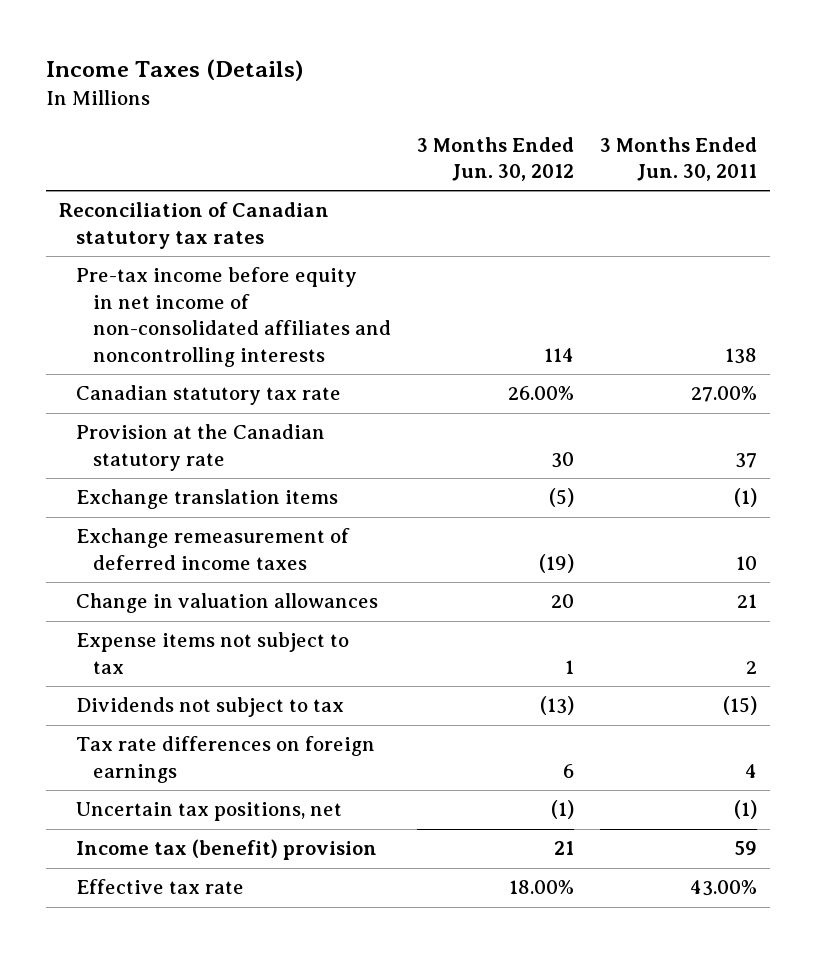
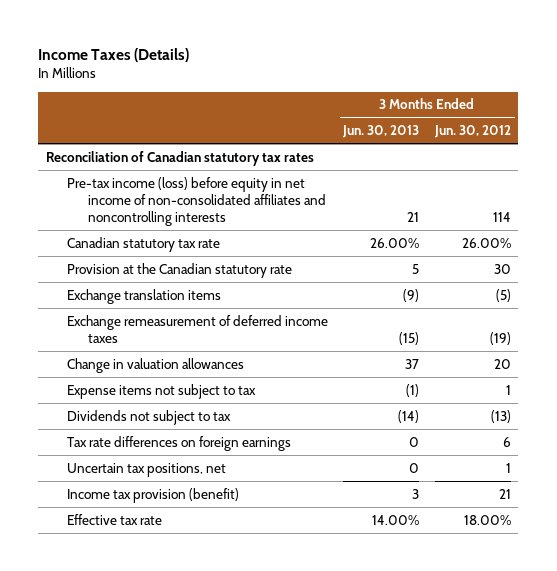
- | 3 Months Ended Jun. 30, 2012 | 3 Months Ended Jun. 30, 2011
+ | 3 Months Ended Jun. 30, 2013 | 3 Months Ended Jun. 30, 2012
- Pre-tax income before equity in net income of non-consolidated affiliates and noncontrolling interests | 114 | 138
+ Pre-tax income (loss) before equity in net income of non-consolidated affiliates and noncontrolling interests | 21 | 114
- Uncertain tax positions, net | (1) | (1)
- Income tax (benefit) provision | 21 | 59
+ Uncertain tax positions, net | 0 | 1
+ Income tax provision (benefit) | 3 | 21

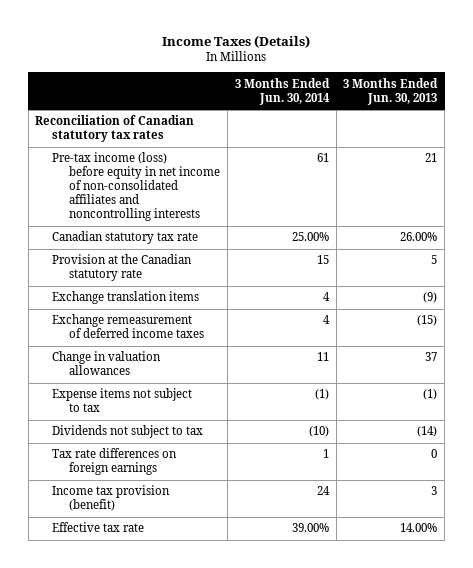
- | 3 Months Ended Jun. 30, 2013 | 3 Months Ended Jun. 30, 2012
+ | 3 Months Ended Jun. 30, 2014 | 3 Months Ended Jun. 30, 2013
- Uncertain tax positions, net | 0 | 1

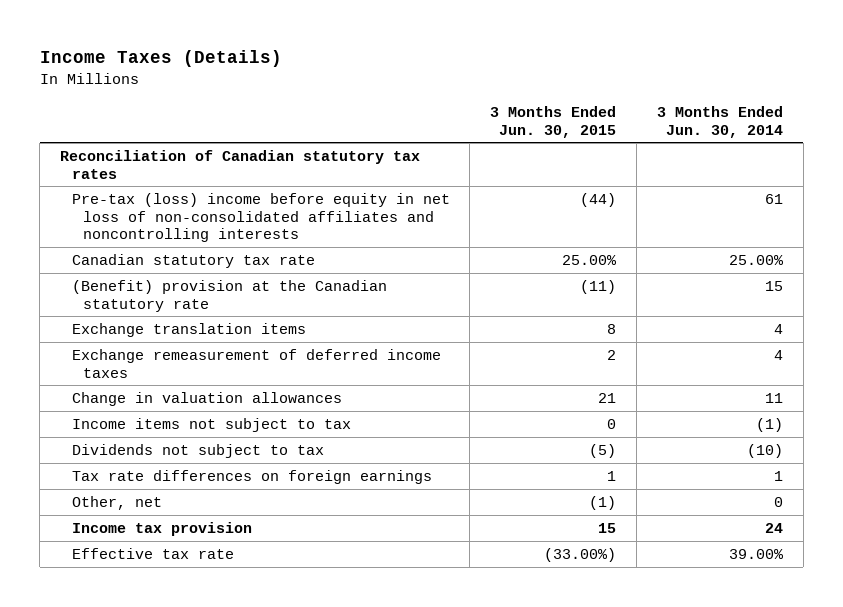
- | 3 Months Ended Jun. 30, 2014 | 3 Months Ended Jun. 30, 2013
+ | 3 Months Ended Jun. 30, 2015 | 3 Months Ended Jun. 30, 2014
- Pre-tax income (loss) before equity in net income of non-consolidated affiliates and noncontrolling interests | 61 | 21
+ Pre-tax (loss) income before equity in net loss of non-consolidated affiliates and noncontrolling interests | (44) | 61
- Provision at the Canadian statutory rate | 15 | 5
+ (Benefit) provision at the Canadian statutory rate | (11) | 15
- Expense items not subject to tax | (1) | (1)
+ Income items not subject to tax | 0 | (1)
- Income tax provision (benefit) | 24 | 3
+ Other, net | (1) | 0
+ Income tax provision | 15 | 24

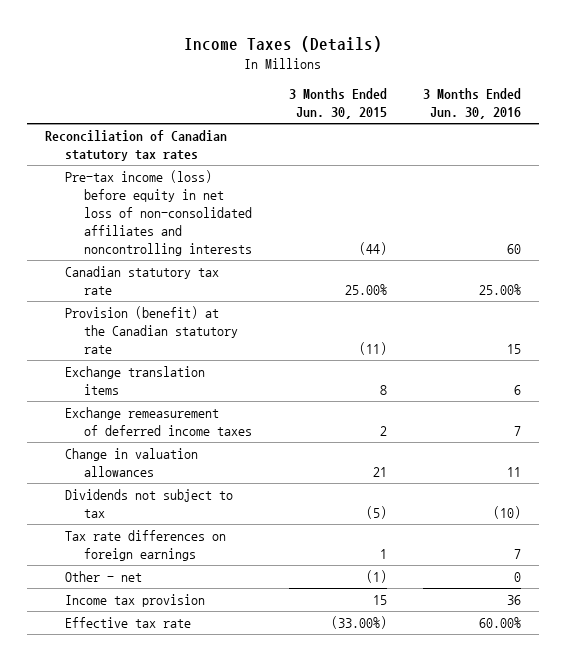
- | 3 Months Ended Jun. 30, 2015 | 3 Months Ended Jun. 30, 2014
+ | 3 Months Ended Jun. 30, 2015 | 3 Months Ended Jun. 30, 2016
- Pre-tax (loss) income before equity in net loss of non-consolidated affiliates and noncontrolling interests | (44) | 61
+ Pre-tax income (loss) before equity in net loss of non-consolidated affiliates and noncontrolling interests | (44) | 60
- (Benefit) provision at the Canadian statutory rate | (11) | 15
+ Provision (benefit) at the Canadian statutory rate | (11) | 15
- Income items not subject to tax | 0 | (1)
- Other, net | (1) | 0
+ Other - net | (1) | 0

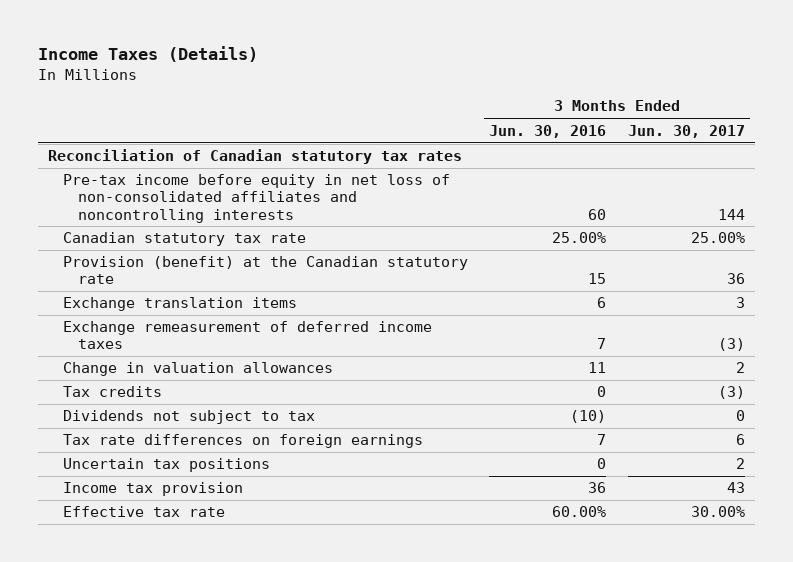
- | 3 Months Ended Jun. 30, 2015 | 3 Months Ended Jun. 30, 2016
+ | 3 Months Ended Jun. 30, 2016 | 3 Months Ended Jun. 30, 2017
- Pre-tax income (loss) before equity in net loss of non-consolidated affiliates and noncontrolling interests | (44) | 60
+ Pre-tax income before equity in net loss of non-consolidated affiliates and noncontrolling interests | 60 | 144
+ Tax credits | 0 | (3)
- Other - net | (1) | 0
+ Uncertain tax positions | 0 | 2

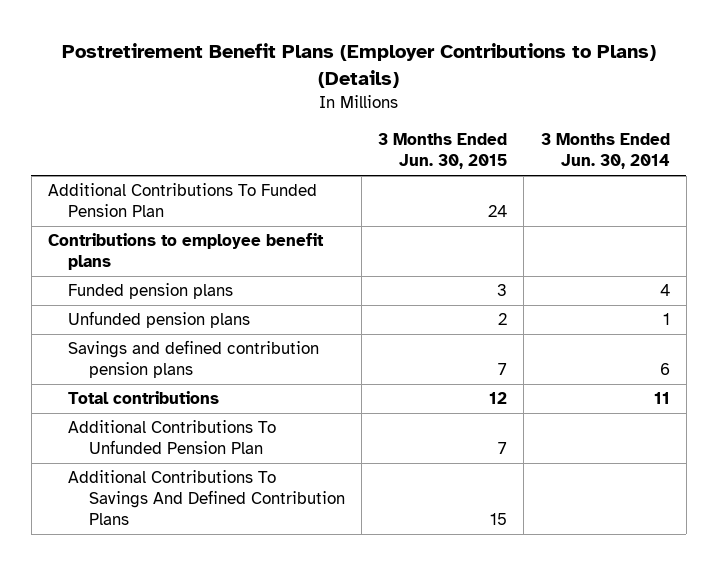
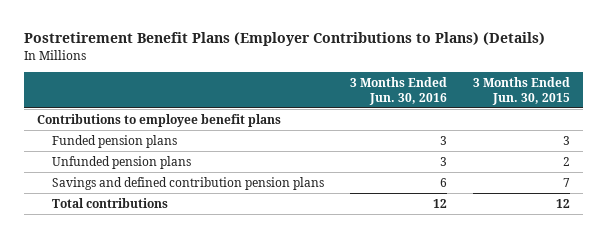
- | 3 Months Ended Jun. 30, 2015 | 3 Months Ended Jun. 30, 2014
+ | 3 Months Ended Jun. 30, 2016 | 3 Months Ended Jun. 30, 2015
- Additional Contributions To Funded Pension Plan | 24 |
- Additional Contributions To Unfunded Pension Plan | 7 |
- Additional Contributions To Savings And Defined Contribution Plans | 15 |

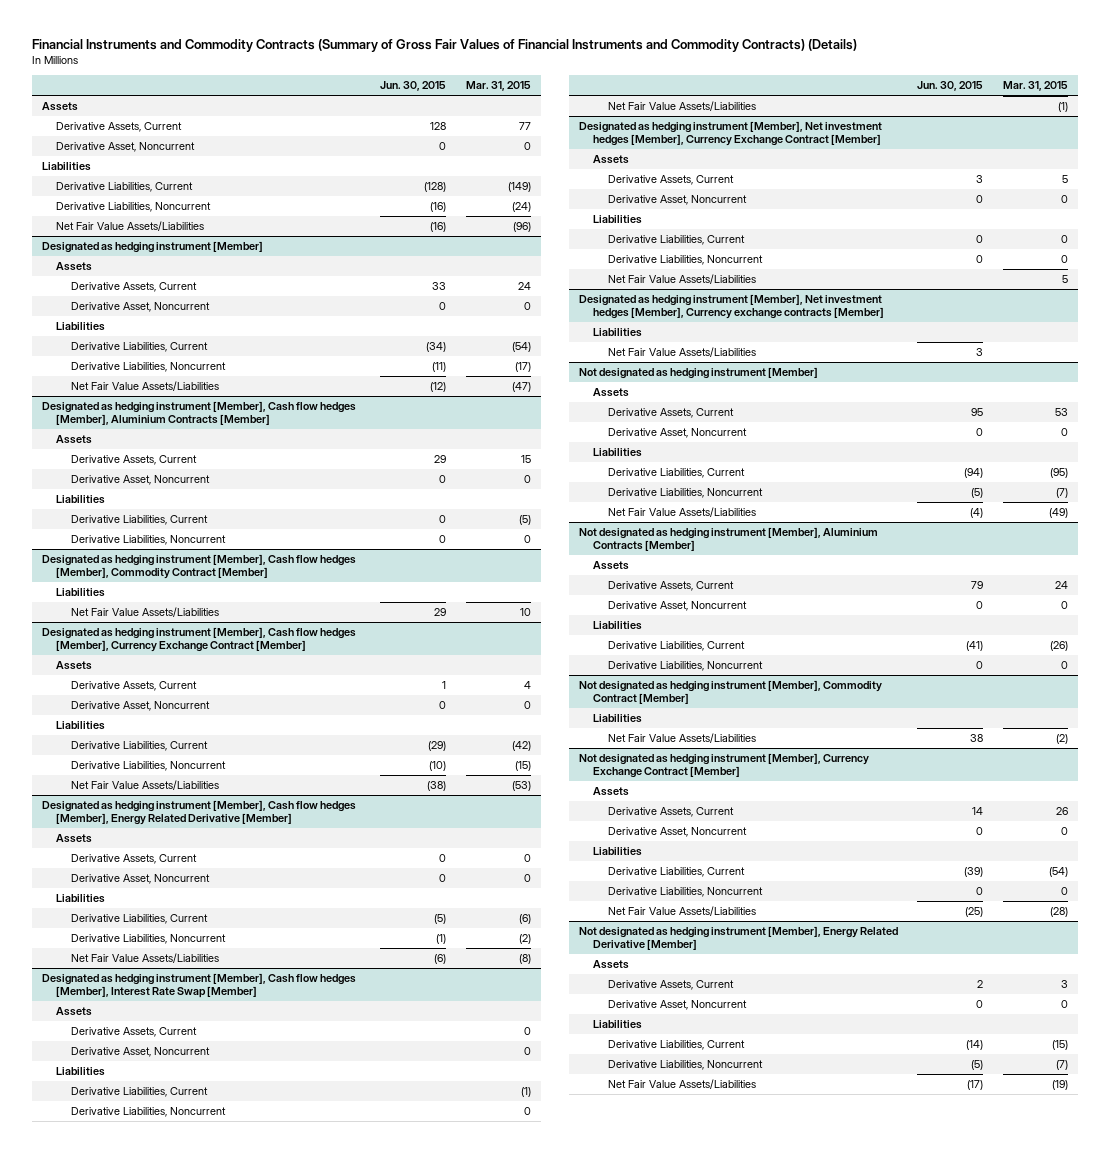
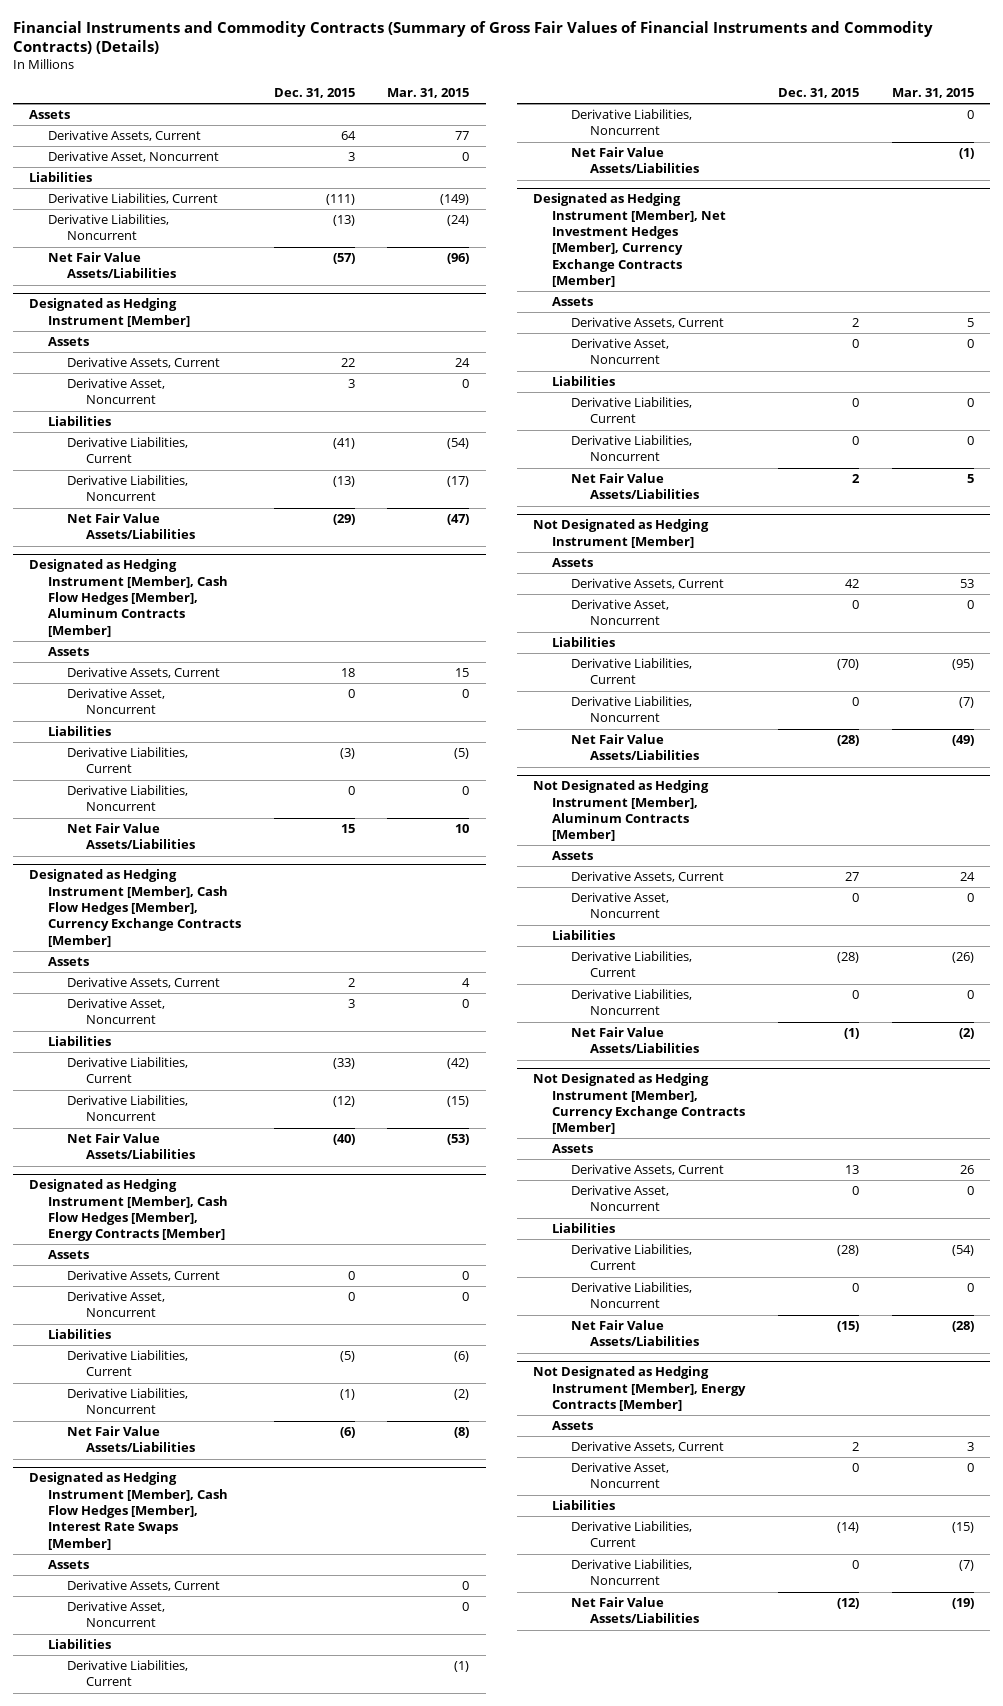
- | Jun. 30, 2015 | Mar. 31, 2015
+ | Dec. 31, 2015 | Mar. 31, 2015
- Designated as hedging instrument [Member]
+ Designated as Hedging Instrument [Member]
- Designated as hedging instrument [Member], Cash flow hedges [Member], Aluminium Contracts [Member]
+ Designated as Hedging Instrument [Member], Cash Flow Hedges [Member], Aluminum Contracts [Member]
- Designated as hedging instrument [Member], Cash flow hedges [Member], Commodity Contract [Member]
- Liabilities
- Designated as hedging instrument [Member], Cash flow hedges [Member], Currency Exchange Contract [Member]
+ Designated as Hedging Instrument [Member], Cash Flow Hedges [Member], Currency Exchange Contracts [Member]
- Designated as hedging instrument [Member], Cash flow hedges [Member], Energy Related Derivative [Member]
+ Designated as Hedging Instrument [Member], Cash Flow Hedges [Member], Energy Contracts [Member]
- Designated as hedging instrument [Member], Cash flow hedges [Member], Interest Rate Swap [Member]
+ Designated as Hedging Instrument [Member], Cash Flow Hedges [Member], Interest Rate Swaps [Member]
- Designated as hedging instrument [Member], Net investment hedges [Member], Currency Exchange Contract [Member]
+ Designated as Hedging Instrument [Member], Net Investment Hedges [Member], Currency Exchange Contracts [Member]
- Designated as hedging instrument [Member], Net investment hedges [Member], Currency exchange contracts [Member]
- Liabilities
- Net Fair Value Assets/Liabilities | 3 |
- Not designated as hedging instrument [Member]
+ Not Designated as Hedging Instrument [Member]
- Not designated as hedging instrument [Member], Aluminium Contracts [Member]
+ Not Designated as Hedging Instrument [Member], Aluminum Contracts [Member]
- Not designated as hedging instrument [Member], Commodity Contract [Member]
- Liabilities
- Not designated as hedging instrument [Member], Currency Exchange Contract [Member]
+ Not Designated as Hedging Instrument [Member], Currency Exchange Contracts [Member]
- Not designated as hedging instrument [Member], Energy Related Derivative [Member]
+ Not Designated as Hedging Instrument [Member], Energy Contracts [Member]

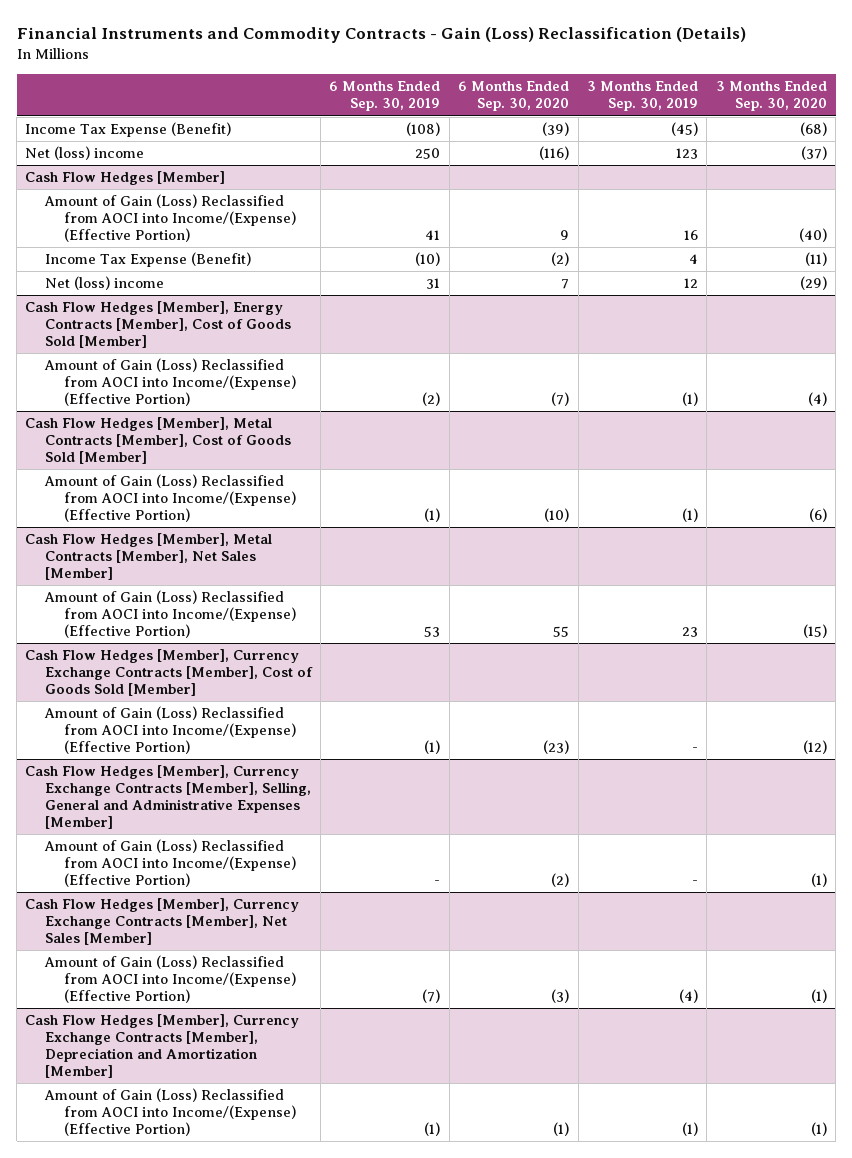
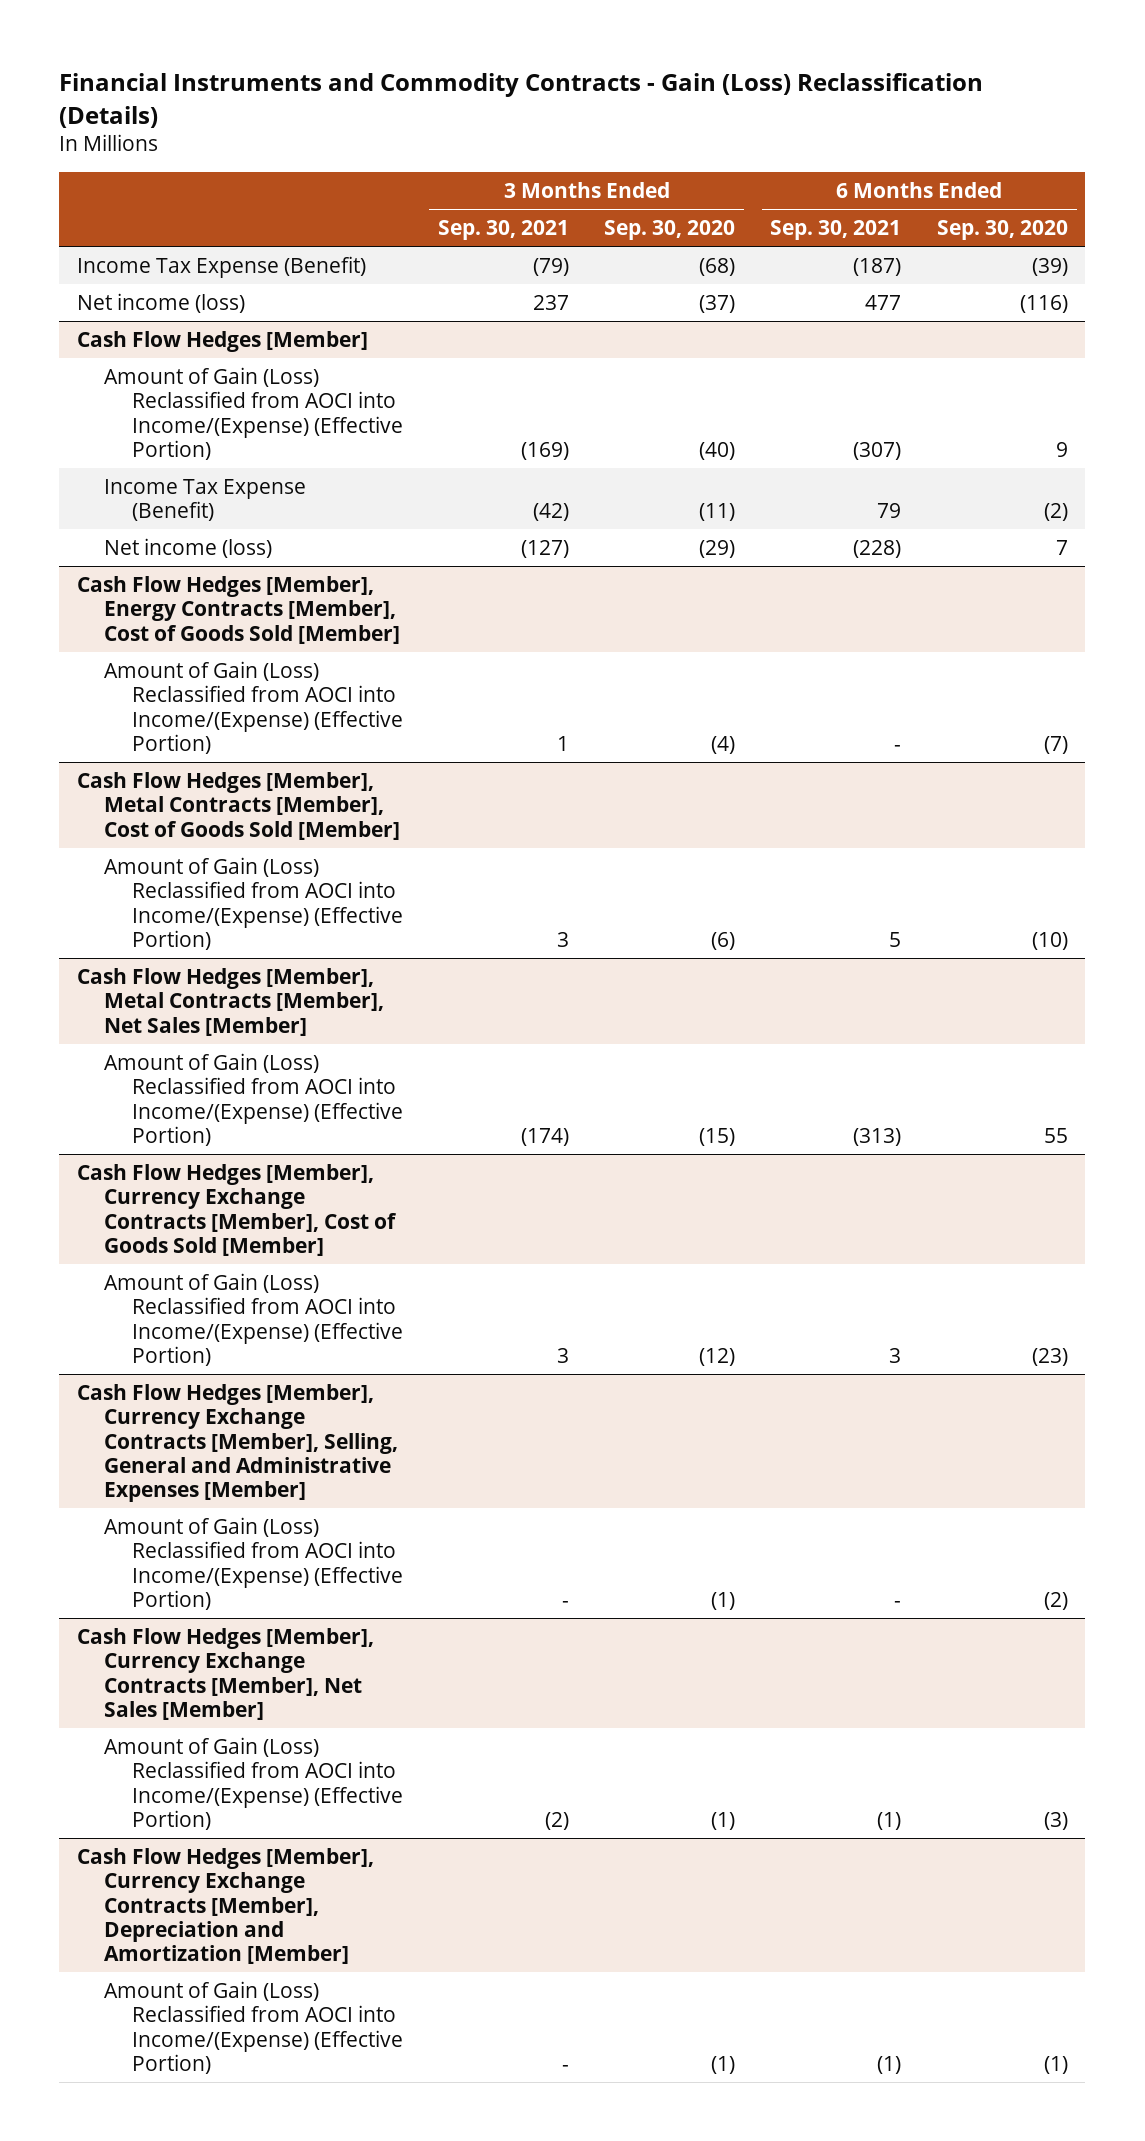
- | 6 Months Ended Sep. 30, 2019 | 6 Months Ended Sep. 30, 2020 | 3 Months Ended Sep. 30, 2019 | 3 Months Ended Sep. 30, 2020
+ | 3 Months Ended Sep. 30, 2021 | 3 Months Ended Sep. 30, 2020 | 6 Months Ended Sep. 30, 2021 | 6 Months Ended Sep. 30, 2020
- Net (loss) income | 250 | (116) | 123 | (37)
+ Net income (loss) | 237 | (37) | 477 | (116)
@ Cash Flow Hedges [Member]
- Net (loss) income | 31 | 7 | 12 | (29)
+ Net income (loss) | (127) | (29) | (228) | 7

